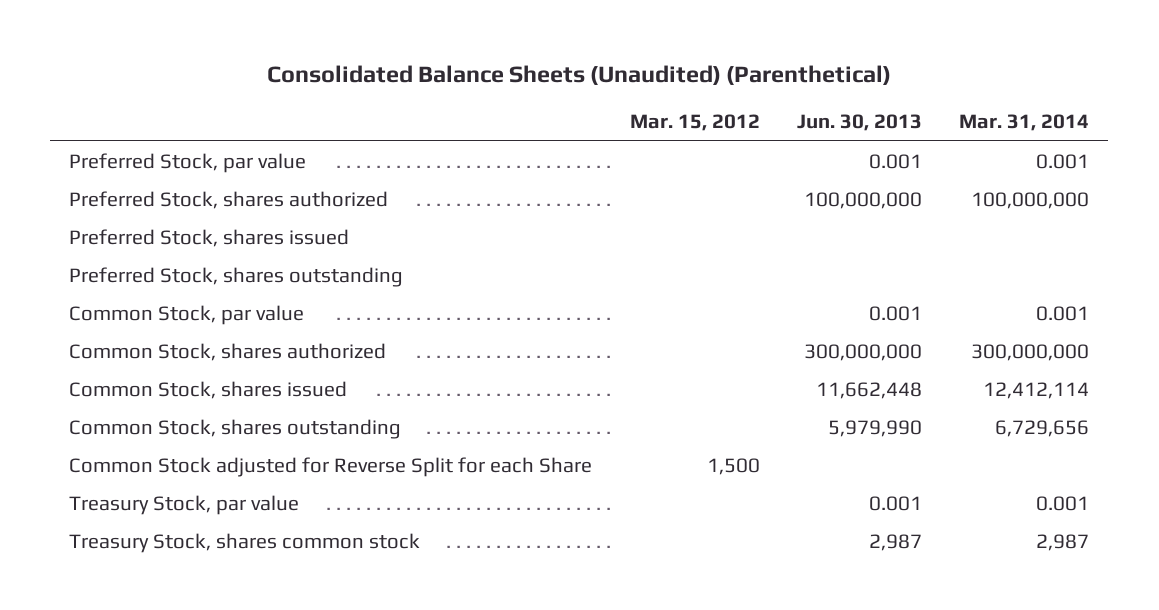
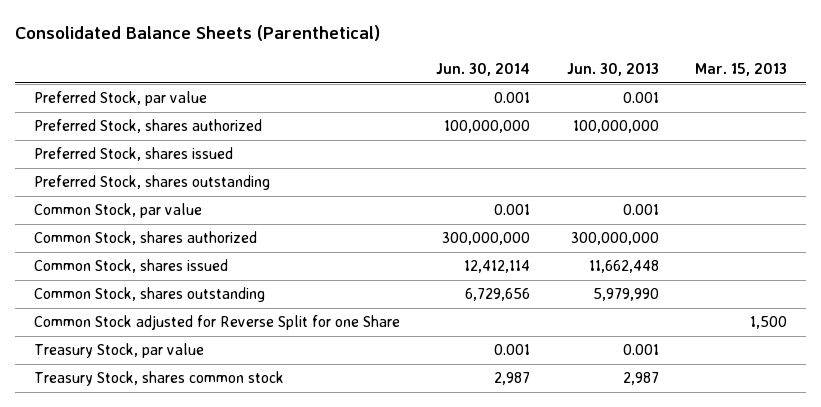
- Consolidated Balance Sheets (Unaudited) (Parenthetical)
+ Consolidated Balance Sheets (Parenthetical)
- | Mar. 15, 2012 | Jun. 30, 2013 | Mar. 31, 2014
+ | Jun. 30, 2014 | Jun. 30, 2013 | Mar. 15, 2013
- Common Stock adjusted for Reverse Split for each Share | 1,500 | |
+ Common Stock adjusted for Reverse Split for one Share | | | 1,500

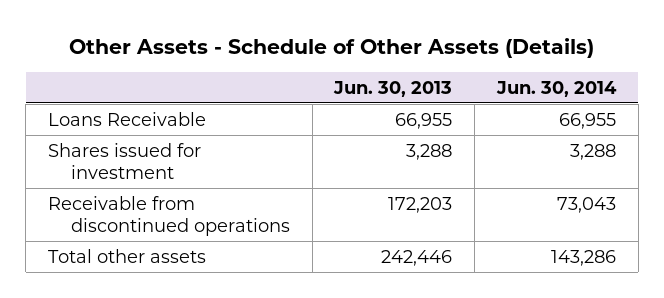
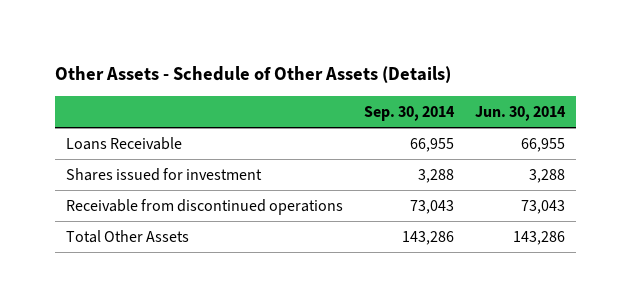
- | Jun. 30, 2013 | Jun. 30, 2014
+ | Sep. 30, 2014 | Jun. 30, 2014
- Total other assets | 242,446 | 143,286
+ Total Other Assets | 143,286 | 143,286

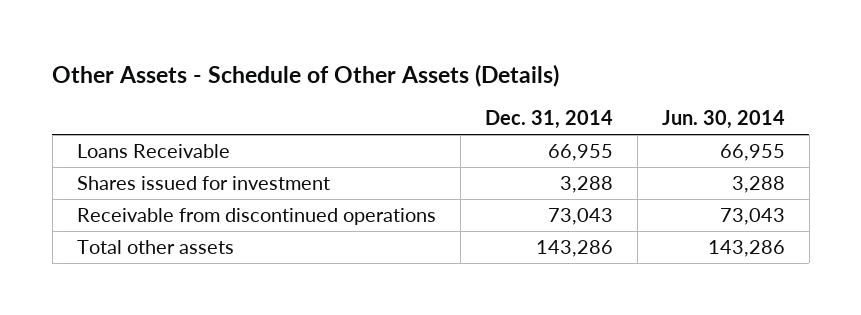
- | Sep. 30, 2014 | Jun. 30, 2014
+ | Dec. 31, 2014 | Jun. 30, 2014
- Total Other Assets | 143,286 | 143,286
+ Total other assets | 143,286 | 143,286

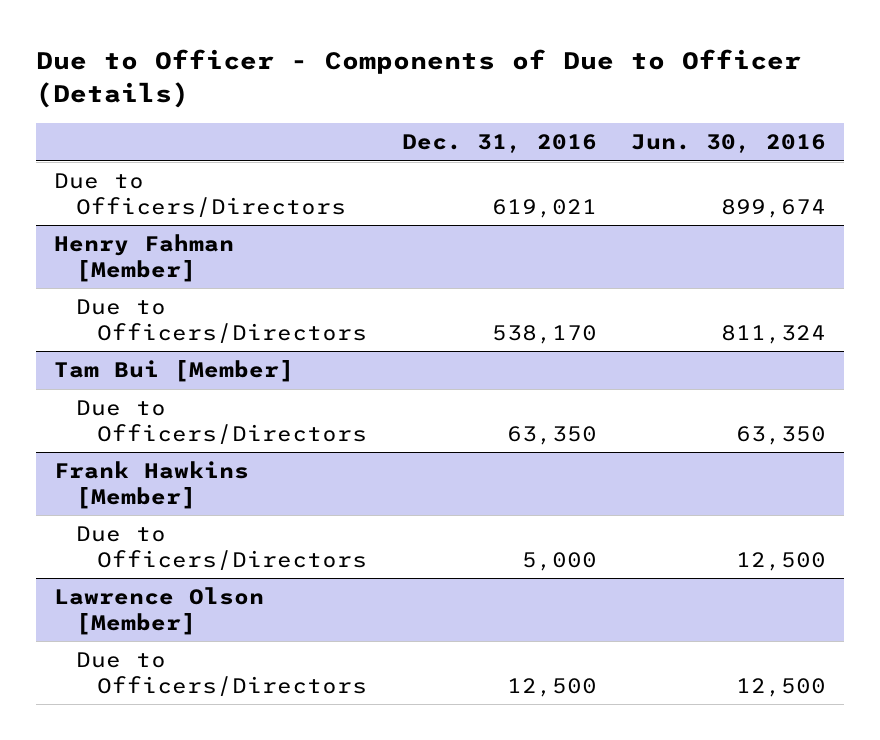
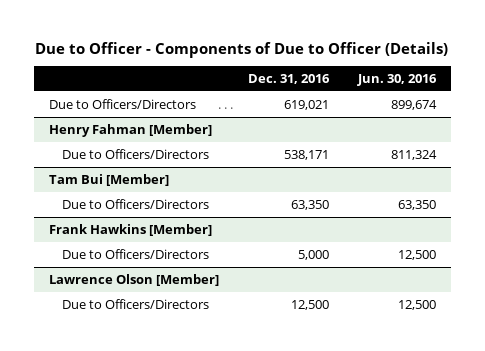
@ Henry Fahman [Member]
- Due to Officers/Directors | 538,170 | 811,324
+ Due to Officers/Directors | 538,171 | 811,324

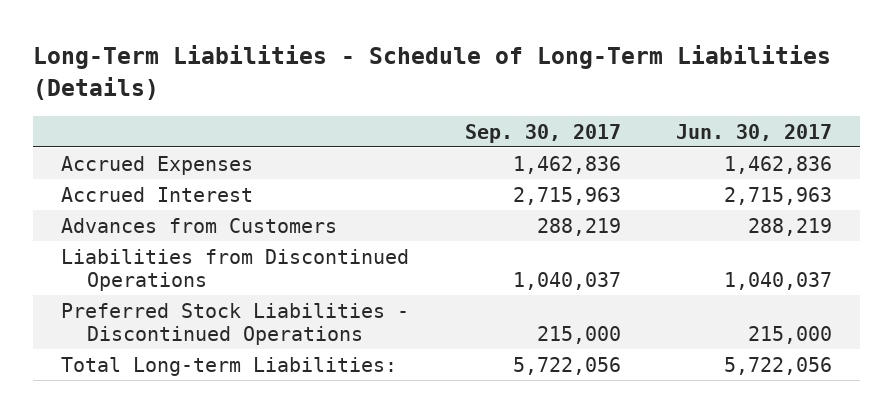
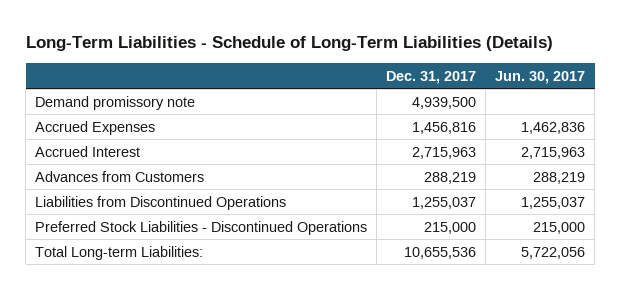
- | Sep. 30, 2017 | Jun. 30, 2017
+ | Dec. 31, 2017 | Jun. 30, 2017
+ Demand promissory note | 4,939,500 |
- Liabilities from Discontinued Operations | 1,040,037 | 1,040,037
+ Liabilities from Discontinued Operations | 1,255,037 | 1,255,037

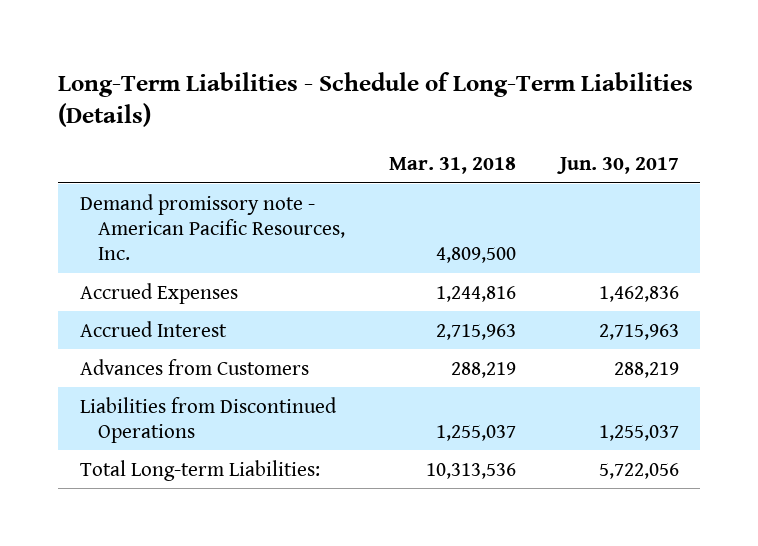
- | Dec. 31, 2017 | Jun. 30, 2017
+ | Mar. 31, 2018 | Jun. 30, 2017
- Demand promissory note | 4,939,500 |
+ Demand promissory note - American Pacific Resources, Inc. | 4,809,500 |
- Preferred Stock Liabilities - Discontinued Operations | 215,000 | 215,000

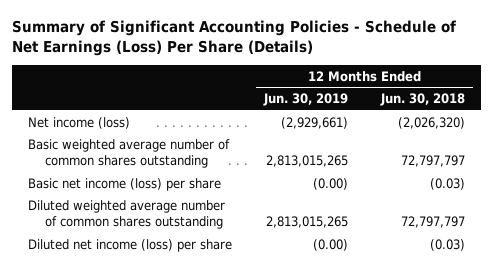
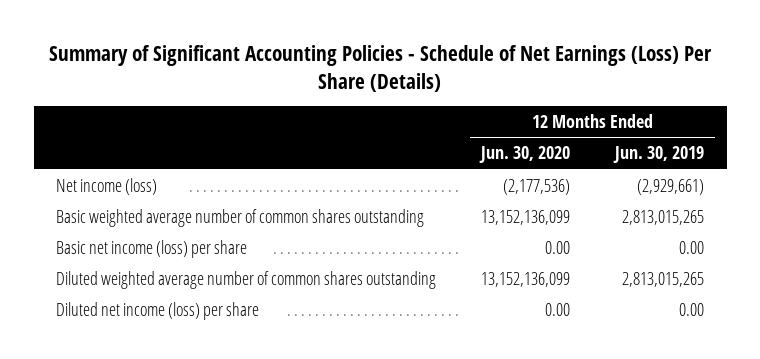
- | 12 Months Ended Jun. 30, 2019 | 12 Months Ended Jun. 30, 2018
+ | 12 Months Ended Jun. 30, 2020 | 12 Months Ended Jun. 30, 2019
- Basic net income (loss) per share | (0.00) | (0.03)
+ Basic net income (loss) per share | 0.00 | 0.00
- Diluted net income (loss) per share | (0.00) | (0.03)
+ Diluted net income (loss) per share | 0.00 | 0.00

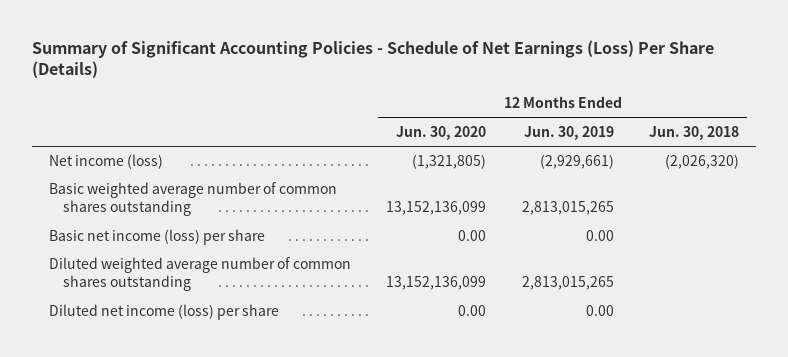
- | 12 Months Ended Jun. 30, 2020 | 12 Months Ended Jun. 30, 2019
+ | 12 Months Ended Jun. 30, 2020 | 12 Months Ended Jun. 30, 2019 | 12 Months Ended Jun. 30, 2018
- Net income (loss) | (2,177,536) | (2,929,661)
+ Net income (loss) | (1,321,805) | (2,929,661) | (2,026,320)

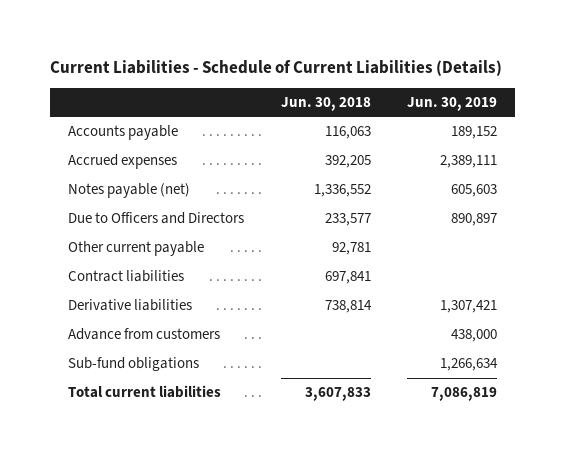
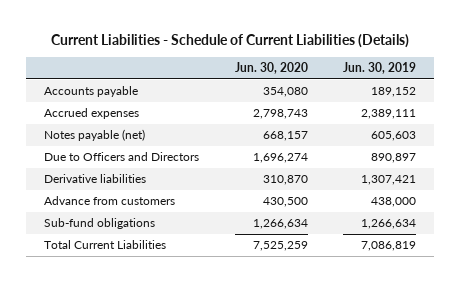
- | Jun. 30, 2018 | Jun. 30, 2019
+ | Jun. 30, 2020 | Jun. 30, 2019
- Other current payable | 92,781 |
- Contract liabilities | 697,841 |
- Total current liabilities | 3,607,833 | 7,086,819
+ Total Current Liabilities | 7,525,259 | 7,086,819

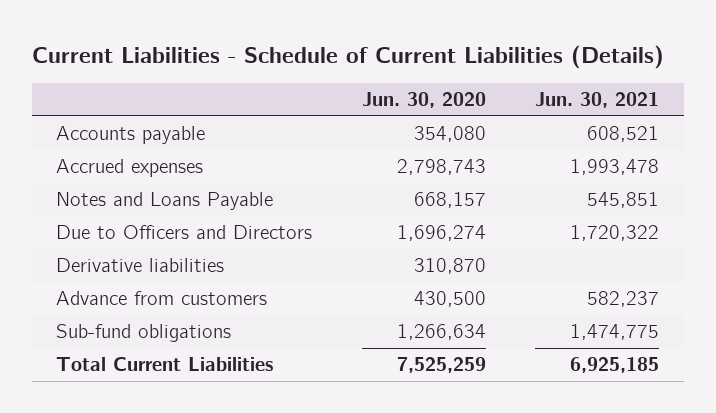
- | Jun. 30, 2020 | Jun. 30, 2019
+ | Jun. 30, 2020 | Jun. 30, 2021
- Notes payable (net) | 668,157 | 605,603
+ Notes and Loans Payable | 668,157 | 545,851

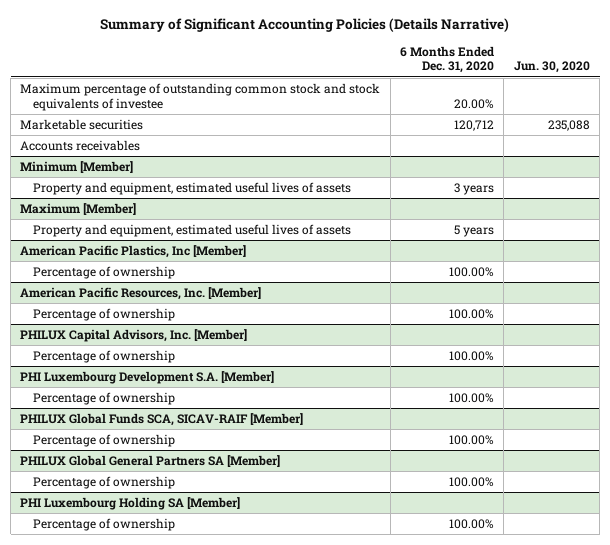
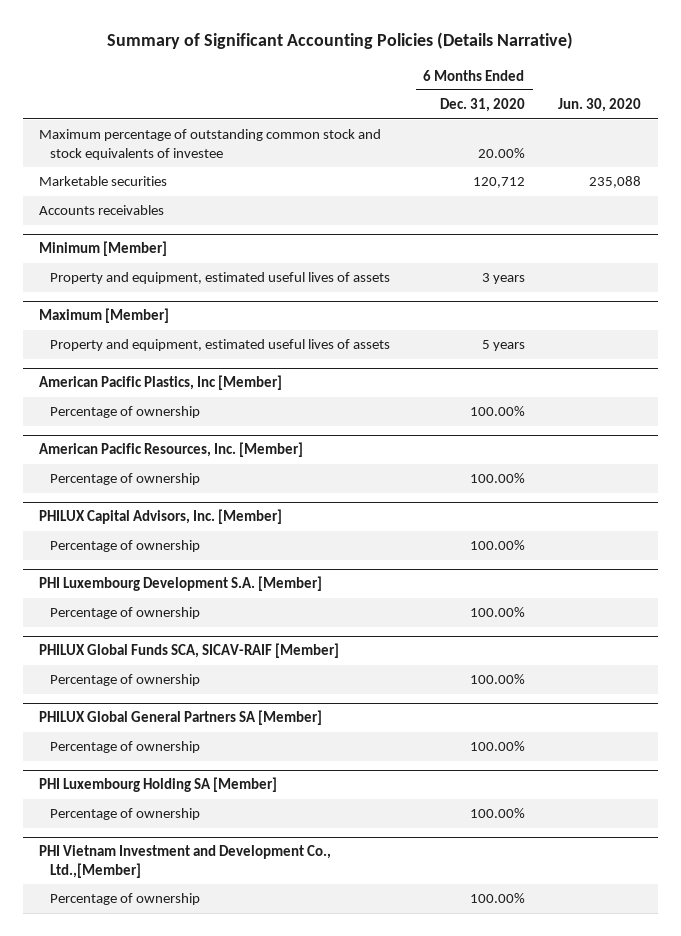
+ PHI Vietnam Investment and Development Co., Ltd.,[Member]
+ Percentage of ownership | 100.00% |

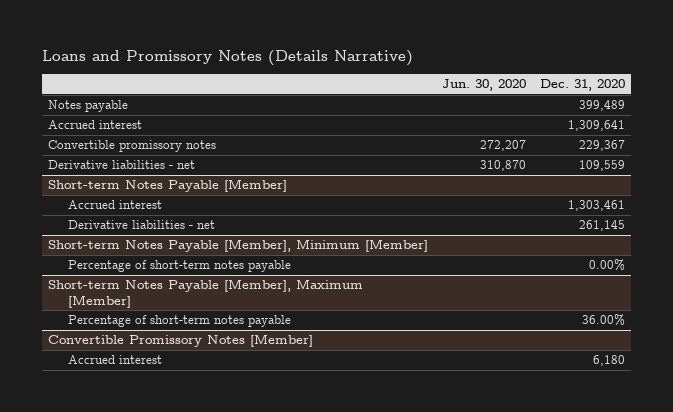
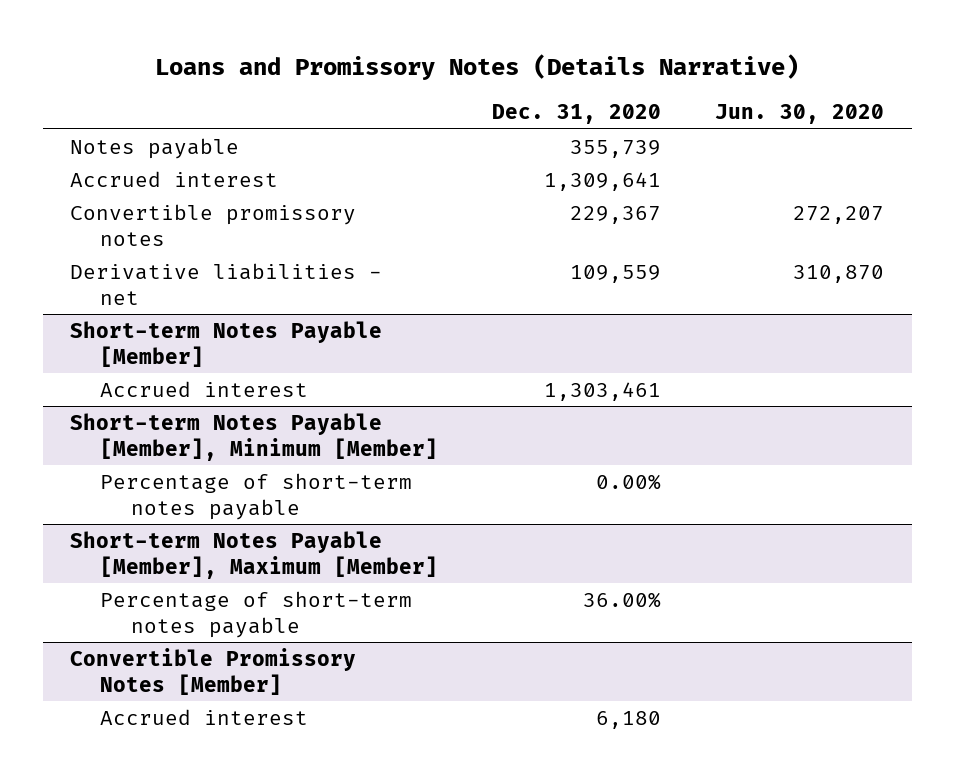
- | Jun. 30, 2020 | Dec. 31, 2020
+ | Dec. 31, 2020 | Jun. 30, 2020
- Notes payable | | 399,489
+ Notes payable | 355,739 |
@ Short-term Notes Payable [Member]
- Derivative liabilities - net | | 261,145

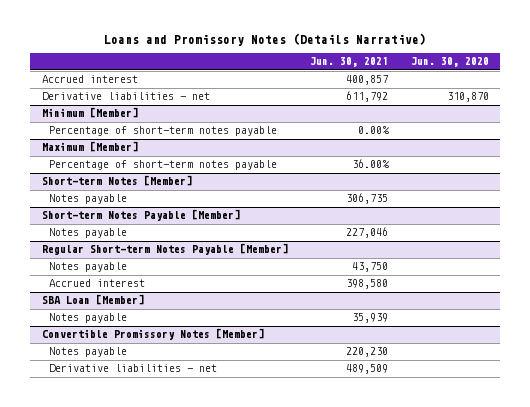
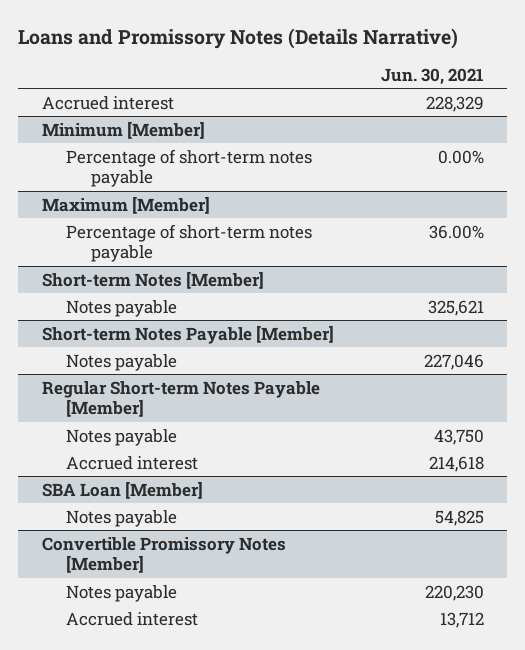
- | Jun. 30, 2021 | Jun. 30, 2020
+ | Jun. 30, 2021
- Accrued interest | 400,857 |
- Derivative liabilities - net | 611,792 | 310,870
+ Accrued interest | 228,329
@ Short-term Notes [Member]
- Notes payable | 306,735 |
+ Notes payable | 325,621
@ Regular Short-term Notes Payable [Member]
- Accrued interest | 398,580 |
+ Accrued interest | 214,618
@ SBA Loan [Member]
- Notes payable | 35,939 |
+ Notes payable | 54,825
@ Convertible Promissory Notes [Member]
- Derivative liabilities - net | 489,509 |
+ Accrued interest | 13,712

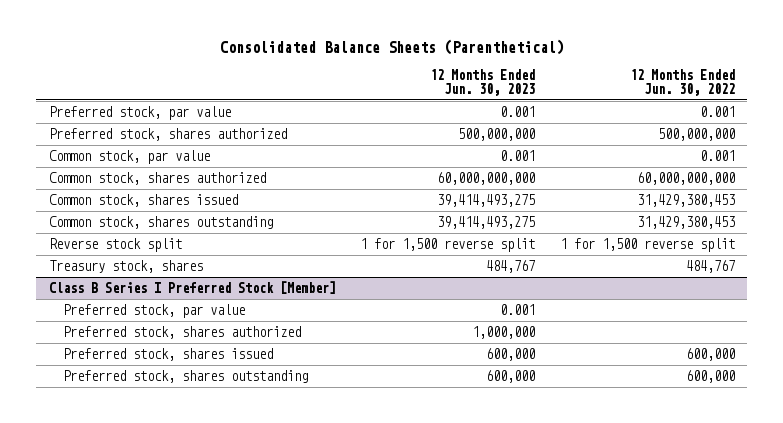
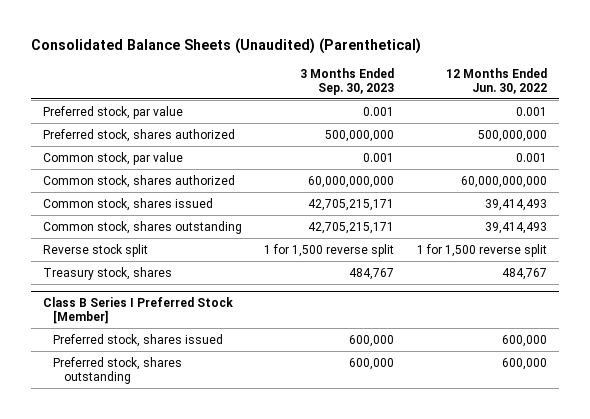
- Consolidated Balance Sheets (Parenthetical)
+ Consolidated Balance Sheets (Unaudited) (Parenthetical)
- | 12 Months Ended Jun. 30, 2023 | 12 Months Ended Jun. 30, 2022
+ | 3 Months Ended Sep. 30, 2023 | 12 Months Ended Jun. 30, 2022
- Common stock, shares issued | 39,414,493,275 | 31,429,380,453
- Common stock, shares outstanding | 39,414,493,275 | 31,429,380,453
+ Common stock, shares issued | 42,705,215,171 | 39,414,493
+ Common stock, shares outstanding | 42,705,215,171 | 39,414,493
@ Class B Series I Preferred Stock [Member]
- Preferred stock, par value | 0.001 |
- Preferred stock, shares authorized | 1,000,000 |

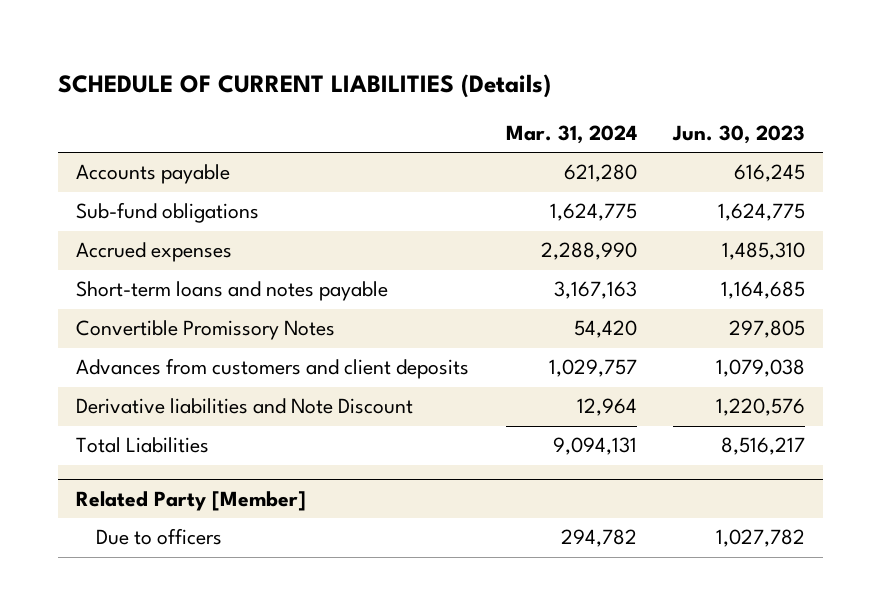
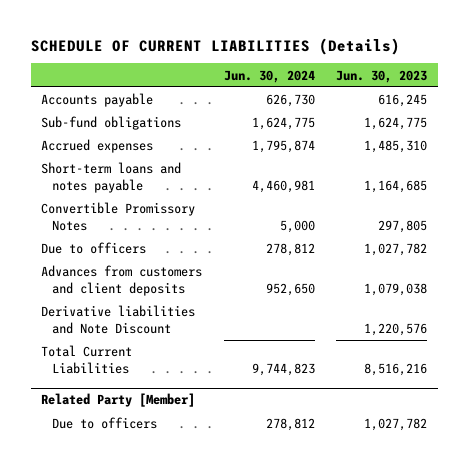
- | Mar. 31, 2024 | Jun. 30, 2023
+ | Jun. 30, 2024 | Jun. 30, 2023
+ Due to officers | 278,812 | 1,027,782
- Total Liabilities | 9,094,131 | 8,516,217
+ Total Current Liabilities | 9,744,823 | 8,516,216

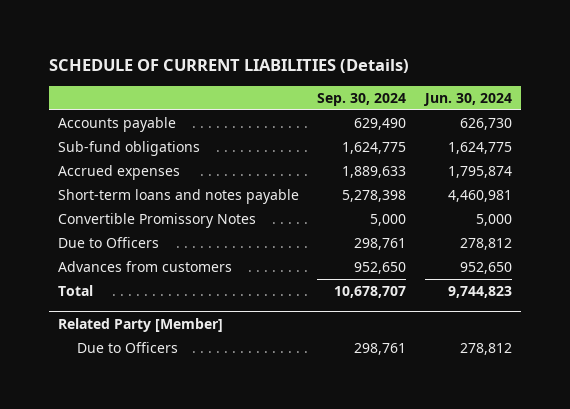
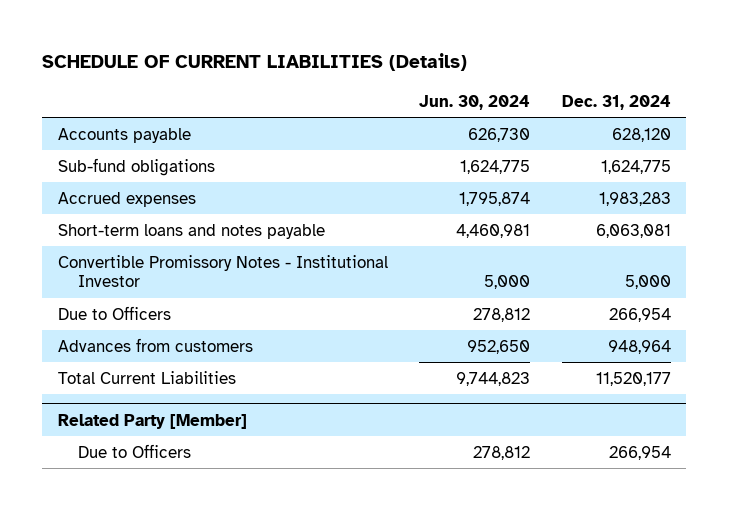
- | Sep. 30, 2024 | Jun. 30, 2024
+ | Jun. 30, 2024 | Dec. 31, 2024
- Convertible Promissory Notes | 5,000 | 5,000
+ Convertible Promissory Notes - Institutional Investor | 5,000 | 5,000
- Total | 10,678,707 | 9,744,823
+ Total Current Liabilities | 9,744,823 | 11,520,177

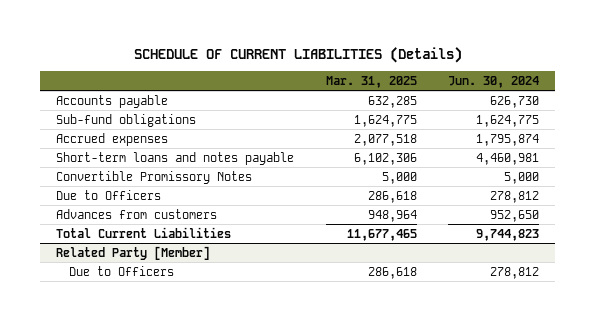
- | Jun. 30, 2024 | Dec. 31, 2024
+ | Mar. 31, 2025 | Jun. 30, 2024
- Convertible Promissory Notes - Institutional Investor | 5,000 | 5,000
+ Convertible Promissory Notes | 5,000 | 5,000

